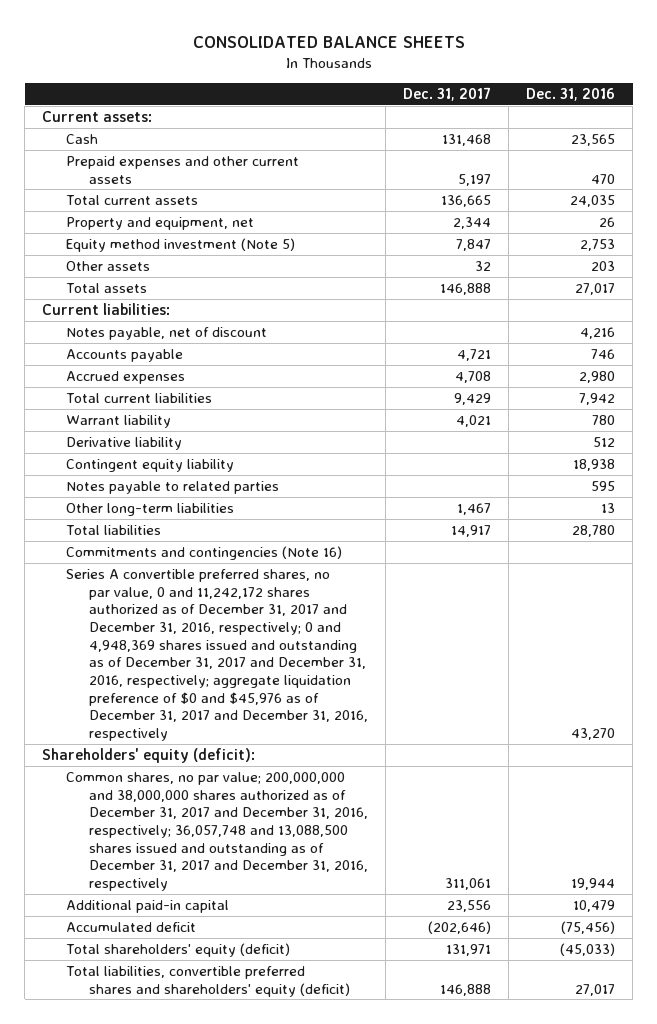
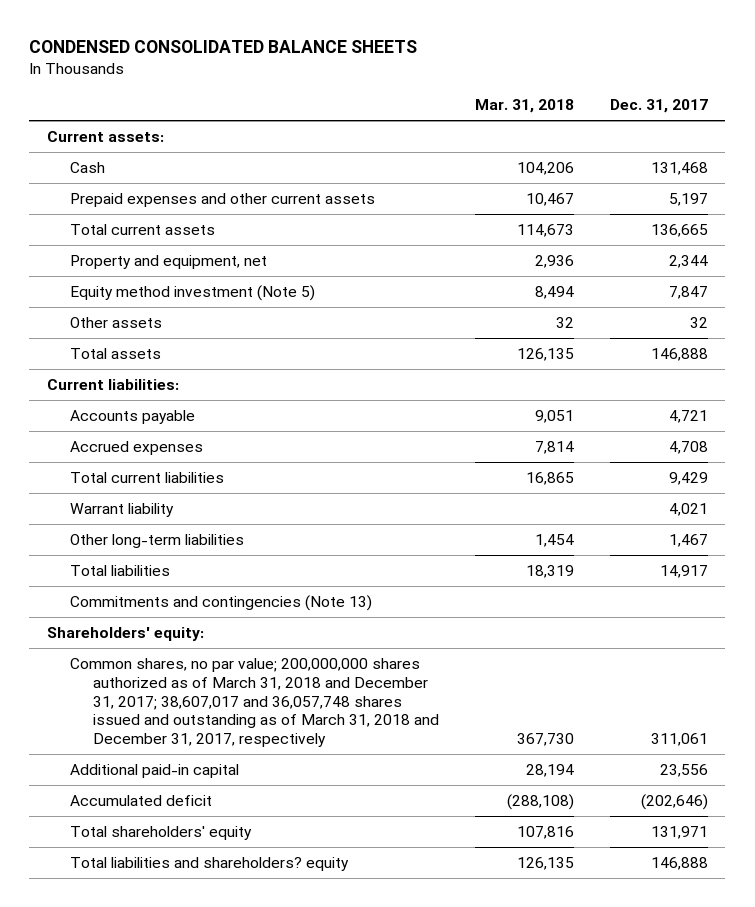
- CONSOLIDATED BALANCE SHEETS
+ CONDENSED CONSOLIDATED BALANCE SHEETS
- | Dec. 31, 2017 | Dec. 31, 2016
+ | Mar. 31, 2018 | Dec. 31, 2017
- Notes payable, net of discount | | 4,216
- Derivative liability | | 512
- Contingent equity liability | | 18,938
- Notes payable to related parties | | 595
- Commitments and contingencies (Note 16)
- Series A convertible preferred shares, no par value, 0 and 11,242,172 shares authorized as of December 31, 2017 and December 31, 2016, respectively; 0 and 4,948,369 shares issued and outstanding as of December 31, 2017 and December 31, 2016, respectively; aggregate liquidation preference of $0 and $45,976 as of December 31, 2017 and December 31, 2016, respectively | | 43,270
- Shareholders' equity (deficit):
- Common shares, no par value; 200,000,000 and 38,000,000 shares authorized as of December 31, 2017 and December 31, 2016, respectively; 36,057,748 and 13,088,500 shares issued and outstanding as of December 31, 2017 and December 31, 2016, respectively | 311,061 | 19,944
+ Commitments and contingencies (Note 13)
+ Shareholders' equity:
+ Common shares, no par value; 200,000,000 shares authorized as of March 31, 2018 and December 31, 2017; 38,607,017 and 36,057,748 shares issued and outstanding as of March 31, 2018 and December 31, 2017, respectively | 367,730 | 311,061
- Total shareholders' equity (deficit) | 131,971 | (45,033)
- Total liabilities, convertible preferred shares and shareholders' equity (deficit) | 146,888 | 27,017
+ Total shareholders' equity | 107,816 | 131,971
+ Total liabilities and shareholders? equity | 126,135 | 146,888

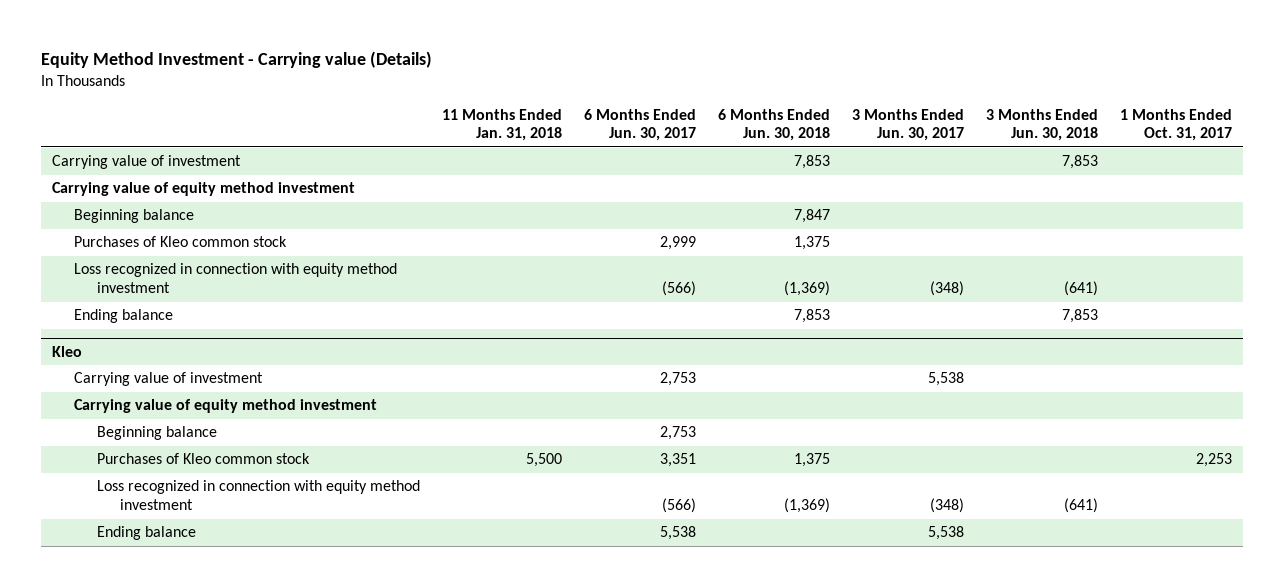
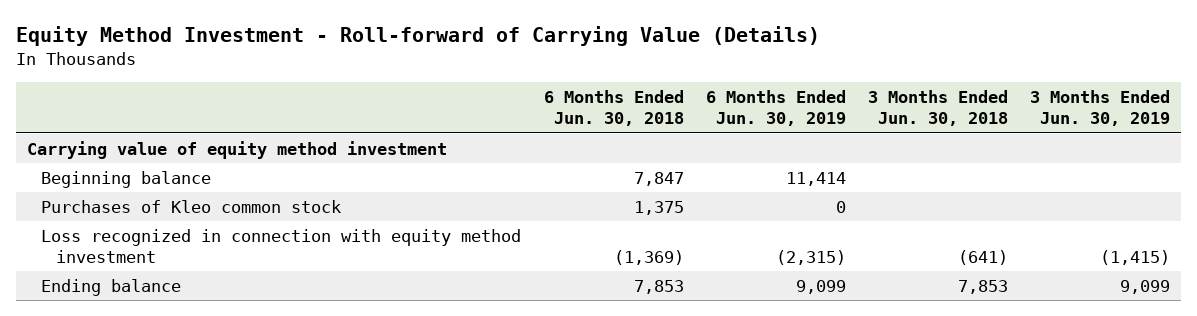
- Equity Method Investment - Carrying value (Details)
+ Equity Method Investment - Roll-forward of Carrying Value (Details)
- | 11 Months Ended Jan. 31, 2018 | 6 Months Ended Jun. 30, 2017 | 6 Months Ended Jun. 30, 2018 | 3 Months Ended Jun. 30, 2017 | 3 Months Ended Jun. 30, 2018 | 1 Months Ended Oct. 31, 2017
+ | 6 Months Ended Jun. 30, 2018 | 6 Months Ended Jun. 30, 2019 | 3 Months Ended Jun. 30, 2018 | 3 Months Ended Jun. 30, 2019
- Carrying value of investment | | | 7,853 | | 7,853 |
- Kleo
- Carrying value of investment | | 2,753 | | 5,538 | |
- Carrying value of equity method investment
- Beginning balance | | 2,753 | | | |
- Purchases of Kleo common stock | 5,500 | 3,351 | 1,375 | | | 2,253
- Loss recognized in connection with equity method investment | | (566) | (1,369) | (348) | (641) |
- Ending balance | | 5,538 | | 5,538 | |

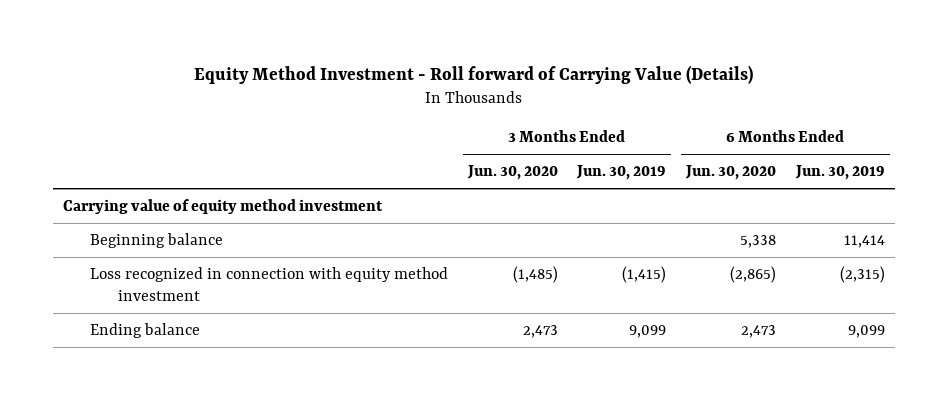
- Equity Method Investment - Roll-forward of Carrying Value (Details)
+ Equity Method Investment - Roll forward of Carrying Value (Details)
- | 6 Months Ended Jun. 30, 2018 | 6 Months Ended Jun. 30, 2019 | 3 Months Ended Jun. 30, 2018 | 3 Months Ended Jun. 30, 2019
+ | 3 Months Ended Jun. 30, 2020 | 3 Months Ended Jun. 30, 2019 | 6 Months Ended Jun. 30, 2020 | 6 Months Ended Jun. 30, 2019
- Purchases of Kleo common stock | 1,375 | 0 | |

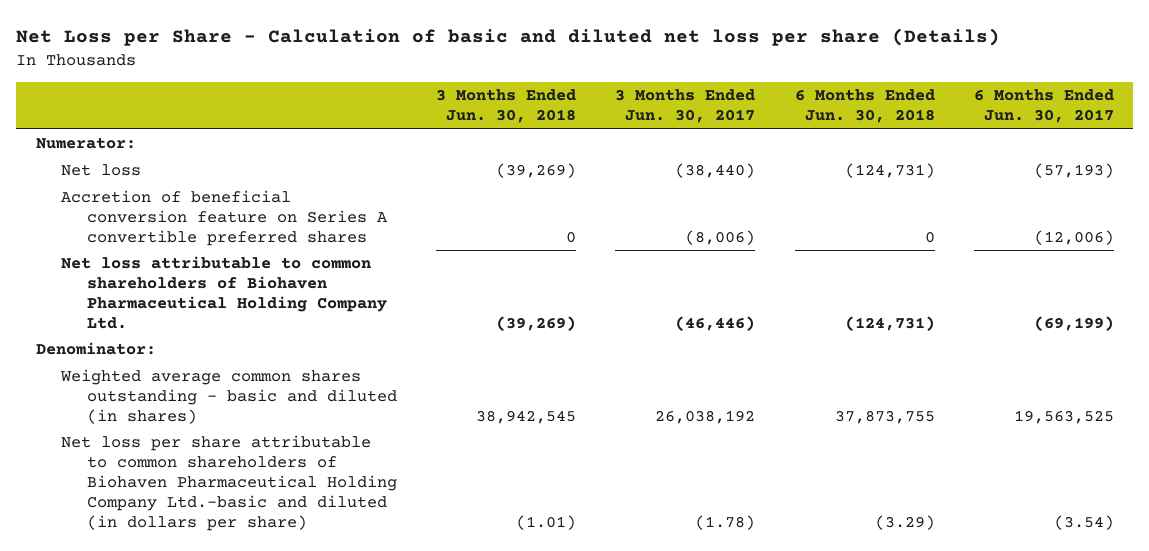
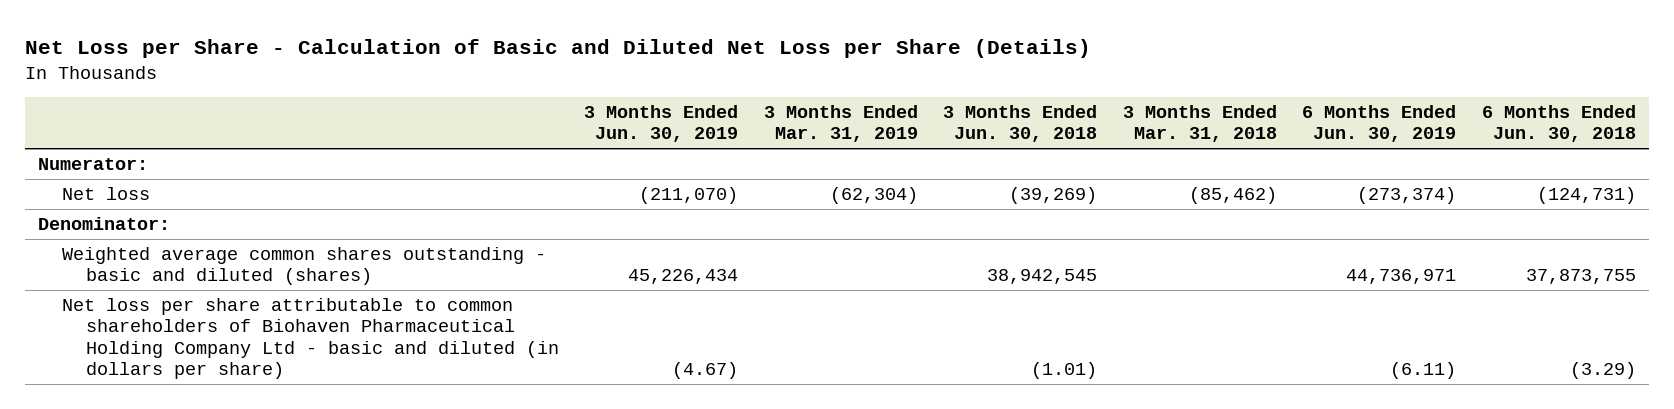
- Net Loss per Share - Calculation of basic and diluted net loss per share (Details)
+ Net Loss per Share - Calculation of Basic and Diluted Net Loss per Share (Details)
- | 3 Months Ended Jun. 30, 2018 | 3 Months Ended Jun. 30, 2017 | 6 Months Ended Jun. 30, 2018 | 6 Months Ended Jun. 30, 2017
+ | 3 Months Ended Jun. 30, 2019 | 3 Months Ended Mar. 31, 2019 | 3 Months Ended Jun. 30, 2018 | 3 Months Ended Mar. 31, 2018 | 6 Months Ended Jun. 30, 2019 | 6 Months Ended Jun. 30, 2018
- Accretion of beneficial conversion feature on Series A convertible preferred shares | 0 | (8,006) | 0 | (12,006)
- Net loss attributable to common shareholders of Biohaven Pharmaceutical Holding Company Ltd. | (39,269) | (46,446) | (124,731) | (69,199)
- Weighted average common shares outstanding - basic and diluted (in shares) | 38,942,545 | 26,038,192 | 37,873,755 | 19,563,525
- Net loss per share attributable to common shareholders of Biohaven Pharmaceutical Holding Company Ltd.-basic and diluted (in dollars per share) | (1.01) | (1.78) | (3.29) | (3.54)
+ Weighted average common shares outstanding - basic and diluted (shares) | 45,226,434 | | 38,942,545 | | 44,736,971 | 37,873,755
+ Net loss per share attributable to common shareholders of Biohaven Pharmaceutical Holding Company Ltd - basic and diluted (in dollars per share) | (4.67) | | (1.01) | | (6.11) | (3.29)

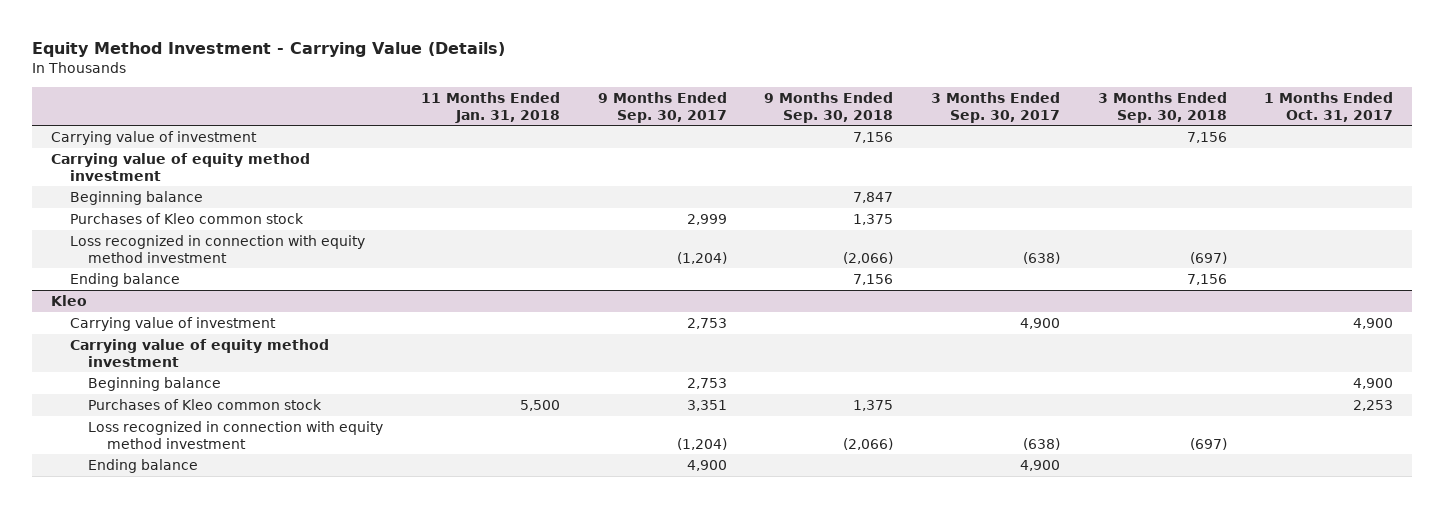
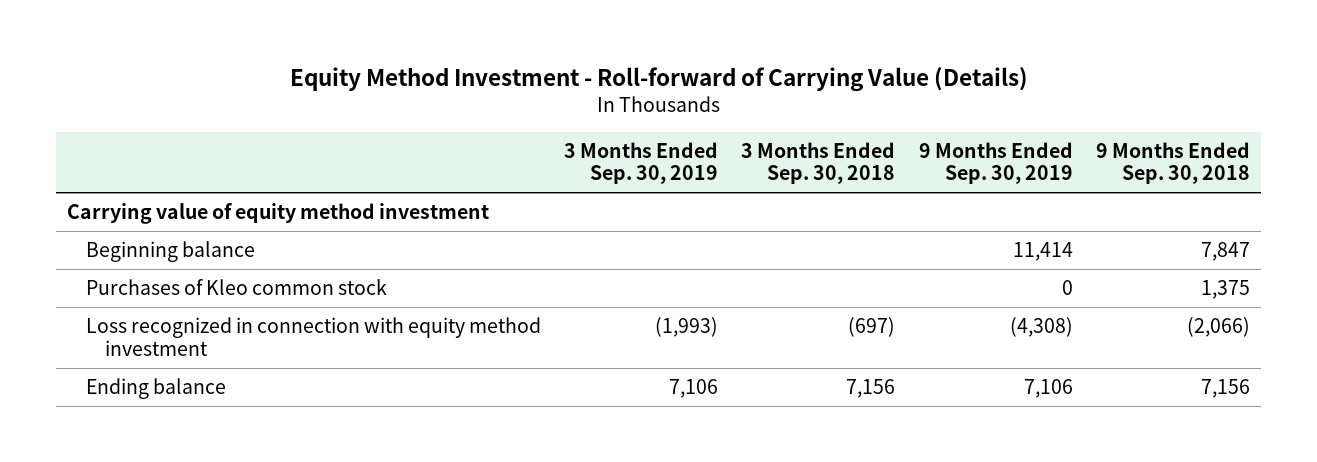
- Equity Method Investment - Carrying Value (Details)
+ Equity Method Investment - Roll-forward of Carrying Value (Details)
- | 11 Months Ended Jan. 31, 2018 | 9 Months Ended Sep. 30, 2017 | 9 Months Ended Sep. 30, 2018 | 3 Months Ended Sep. 30, 2017 | 3 Months Ended Sep. 30, 2018 | 1 Months Ended Oct. 31, 2017
+ | 3 Months Ended Sep. 30, 2019 | 3 Months Ended Sep. 30, 2018 | 9 Months Ended Sep. 30, 2019 | 9 Months Ended Sep. 30, 2018
- Carrying value of investment | | | 7,156 | | 7,156 |
- Kleo
- Carrying value of investment | | 2,753 | | 4,900 | | 4,900
- Carrying value of equity method investment
- Beginning balance | | 2,753 | | | | 4,900
- Purchases of Kleo common stock | 5,500 | 3,351 | 1,375 | | | 2,253
- Loss recognized in connection with equity method investment | | (1,204) | (2,066) | (638) | (697) |
- Ending balance | | 4,900 | | 4,900 | |

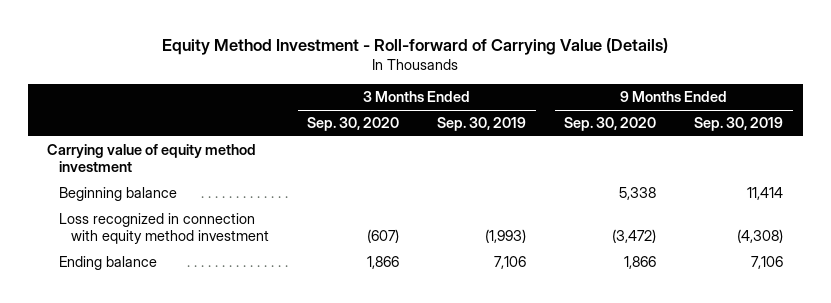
- | 3 Months Ended Sep. 30, 2019 | 3 Months Ended Sep. 30, 2018 | 9 Months Ended Sep. 30, 2019 | 9 Months Ended Sep. 30, 2018
+ | 3 Months Ended Sep. 30, 2020 | 3 Months Ended Sep. 30, 2019 | 9 Months Ended Sep. 30, 2020 | 9 Months Ended Sep. 30, 2019
- Purchases of Kleo common stock | | | 0 | 1,375

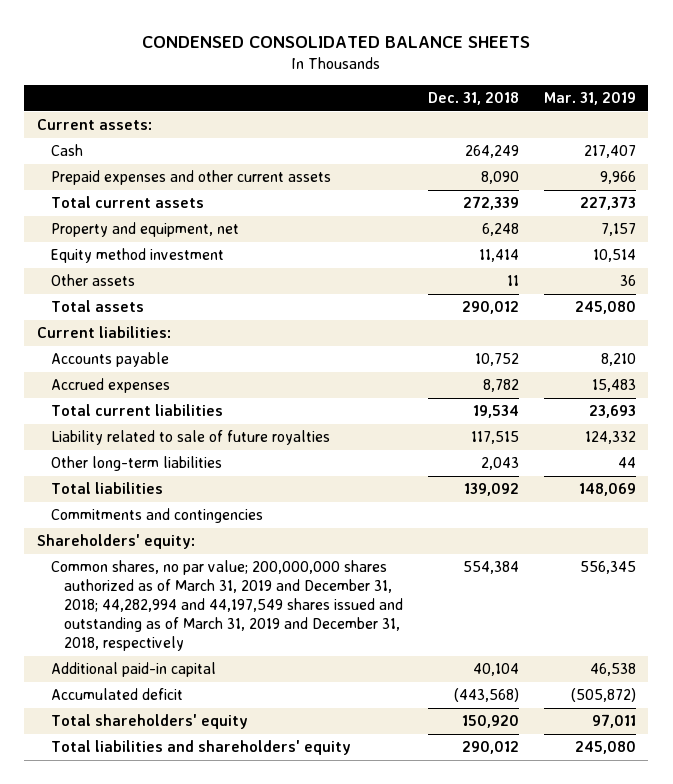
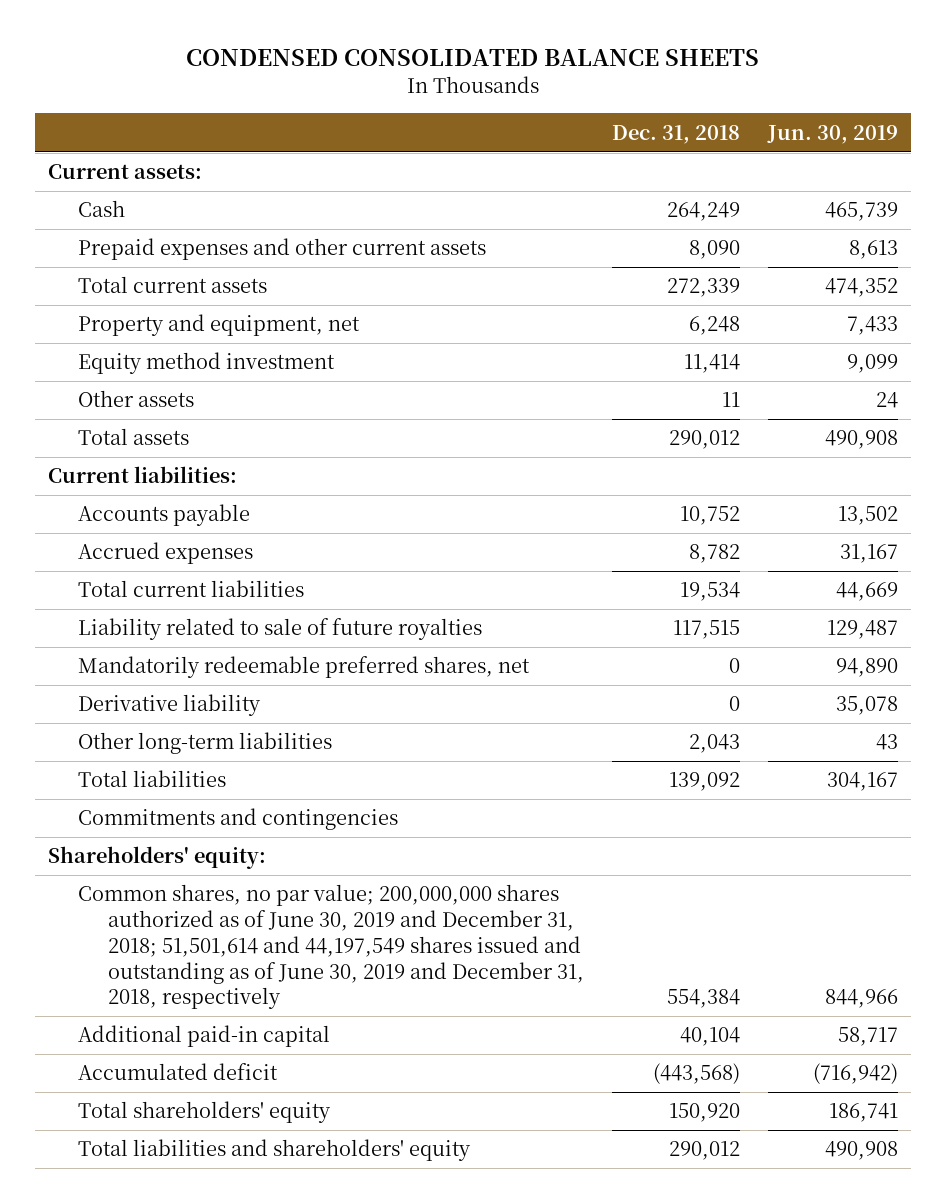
- | Dec. 31, 2018 | Mar. 31, 2019
+ | Dec. 31, 2018 | Jun. 30, 2019
+ Mandatorily redeemable preferred shares, net | 0 | 94,890
+ Derivative liability | 0 | 35,078
- Common shares, no par value; 200,000,000 shares authorized as of March 31, 2019 and December 31, 2018; 44,282,994 and 44,197,549 shares issued and outstanding as of March 31, 2019 and December 31, 2018, respectively | 554,384 | 556,345
+ Common shares, no par value; 200,000,000 shares authorized as of June 30, 2019 and December 31, 2018; 51,501,614 and 44,197,549 shares issued and outstanding as of June 30, 2019 and December 31, 2018, respectively | 554,384 | 844,966

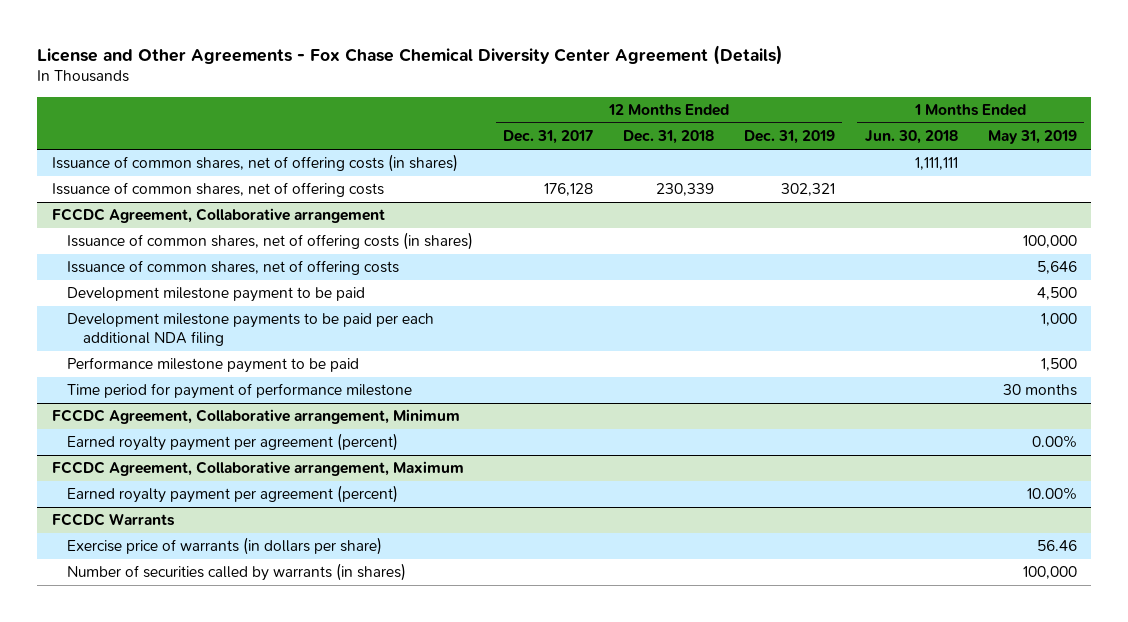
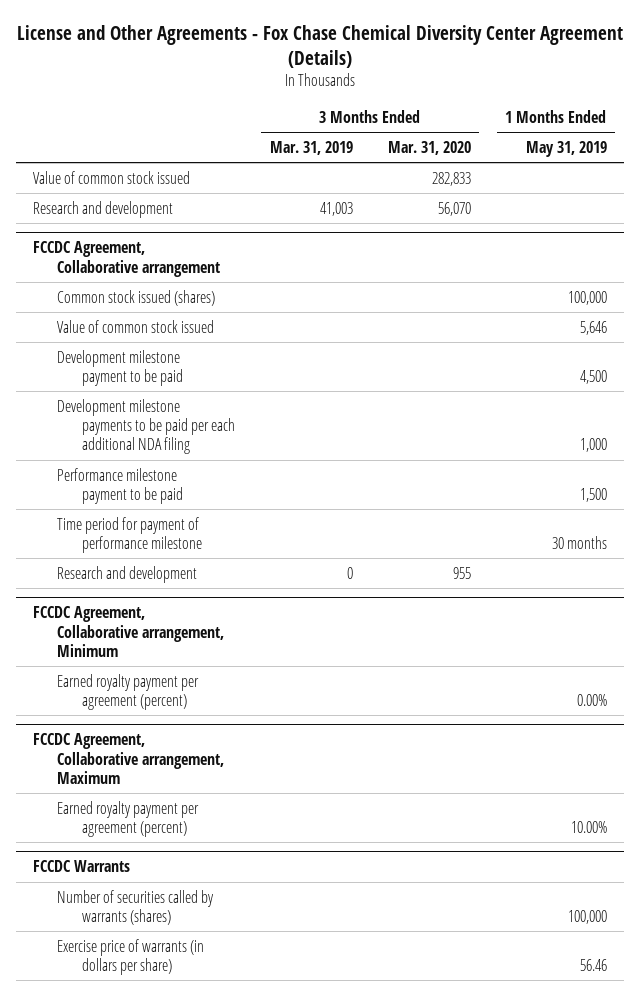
- | 12 Months Ended Dec. 31, 2017 | 12 Months Ended Dec. 31, 2018 | 12 Months Ended Dec. 31, 2019 | 1 Months Ended Jun. 30, 2018 | 1 Months Ended May 31, 2019
+ | 3 Months Ended Mar. 31, 2019 | 3 Months Ended Mar. 31, 2020 | 1 Months Ended May 31, 2019
- Issuance of common shares, net of offering costs (in shares) | | | | 1,111,111 |
- Issuance of common shares, net of offering costs | 176,128 | 230,339 | 302,321 | |
+ Value of common stock issued | | 282,833 |
+ Research and development | 41,003 | 56,070 |
@ FCCDC Agreement, Collaborative arrangement
- Issuance of common shares, net of offering costs (in shares) | | | | | 100,000
- Issuance of common shares, net of offering costs | | | | | 5,646
+ Common stock issued (shares) | | | 100,000
+ Value of common stock issued | | | 5,646
+ Research and development | 0 | 955 |
@ FCCDC Warrants
+ Number of securities called by warrants (shares) | | | 100,000
- Number of securities called by warrants (in shares) | | | | | 100,000

